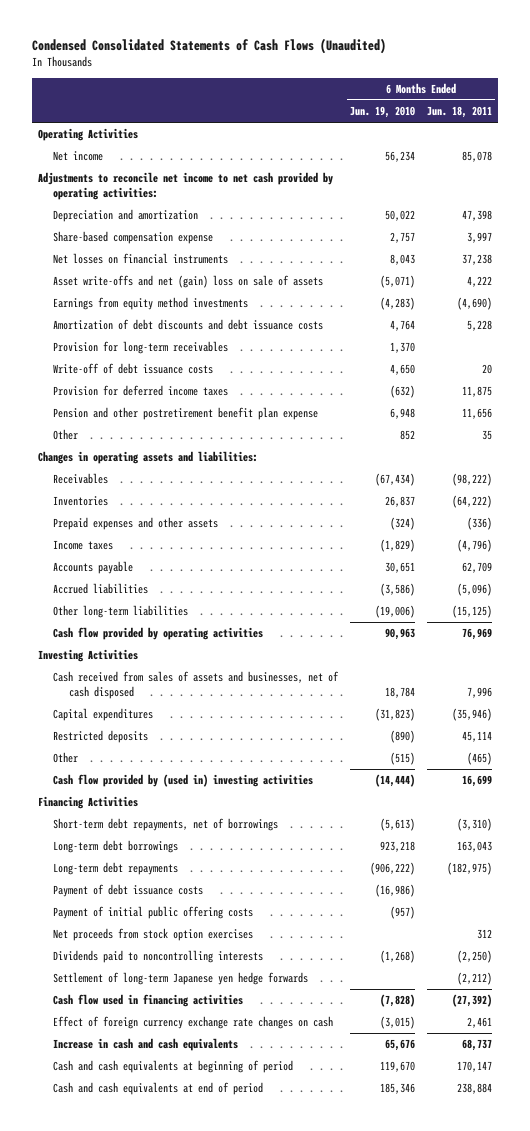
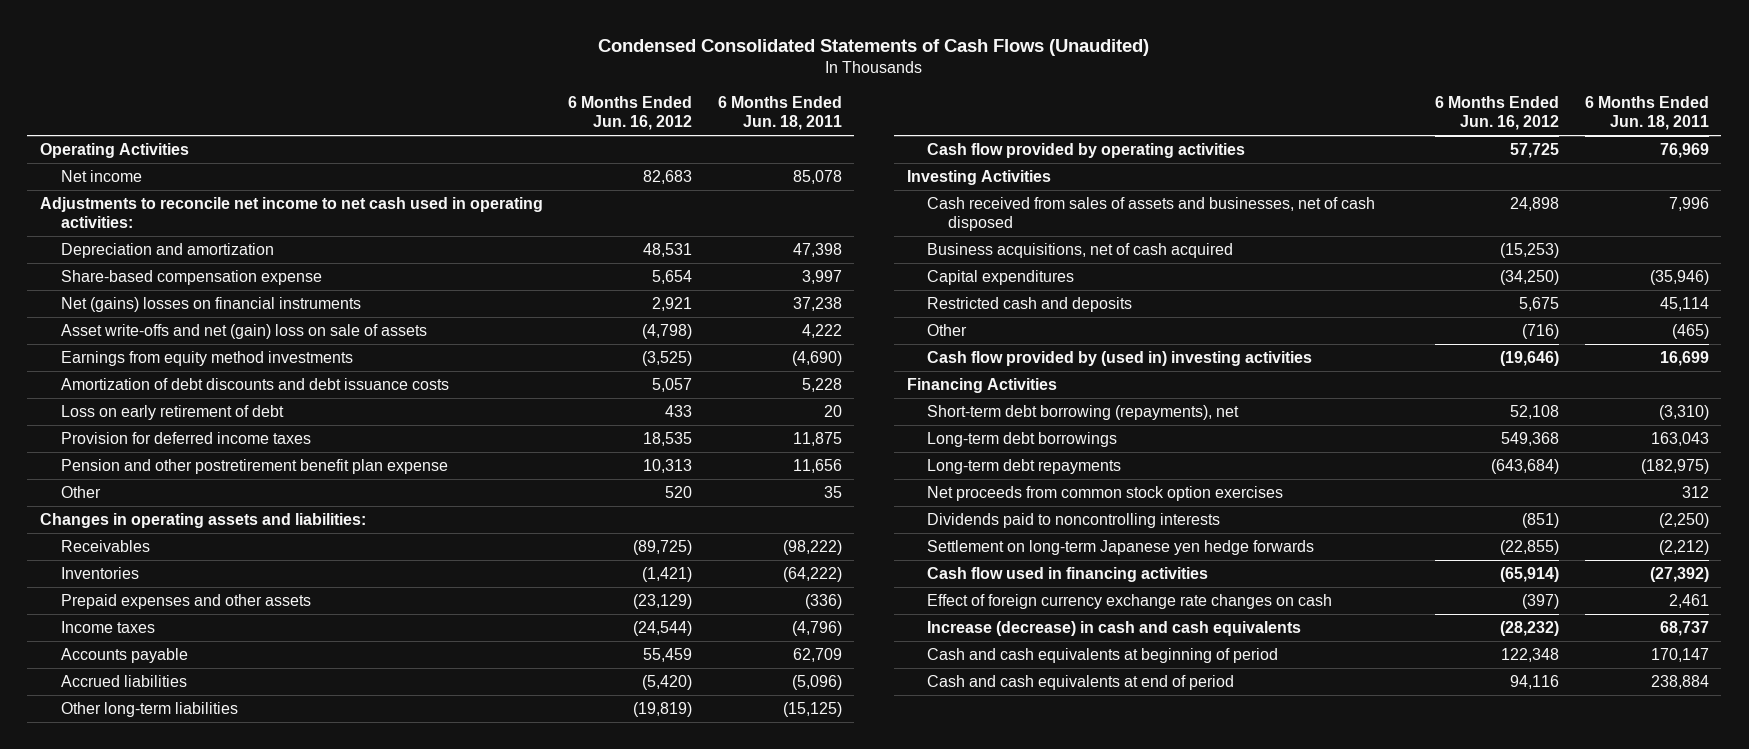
- | 6 Months Ended Jun. 19, 2010 | 6 Months Ended Jun. 18, 2011
+ | 6 Months Ended Jun. 16, 2012 | 6 Months Ended Jun. 18, 2011
- Adjustments to reconcile net income to net cash provided by operating activities:
+ Adjustments to reconcile net income to net cash used in operating activities:
- Net losses on financial instruments | 8,043 | 37,238
+ Net (gains) losses on financial instruments | 2,921 | 37,238
- Provision for long-term receivables | 1,370 |
- Write-off of debt issuance costs | 4,650 | 20
+ Loss on early retirement of debt | 433 | 20
+ Business acquisitions, net of cash acquired | (15,253) |
- Restricted deposits | (890) | 45,114
+ Restricted cash and deposits | 5,675 | 45,114
- Short-term debt repayments, net of borrowings | (5,613) | (3,310)
+ Short-term debt borrowing (repayments), net | 52,108 | (3,310)
- Payment of debt issuance costs | (16,986) |
- Payment of initial public offering costs | (957) |
- Net proceeds from stock option exercises | | 312
+ Net proceeds from common stock option exercises | | 312
- Settlement of long-term Japanese yen hedge forwards | | (2,212)
+ Settlement on long-term Japanese yen hedge forwards | (22,855) | (2,212)
- Increase in cash and cash equivalents | 65,676 | 68,737
+ Increase (decrease) in cash and cash equivalents | (28,232) | 68,737

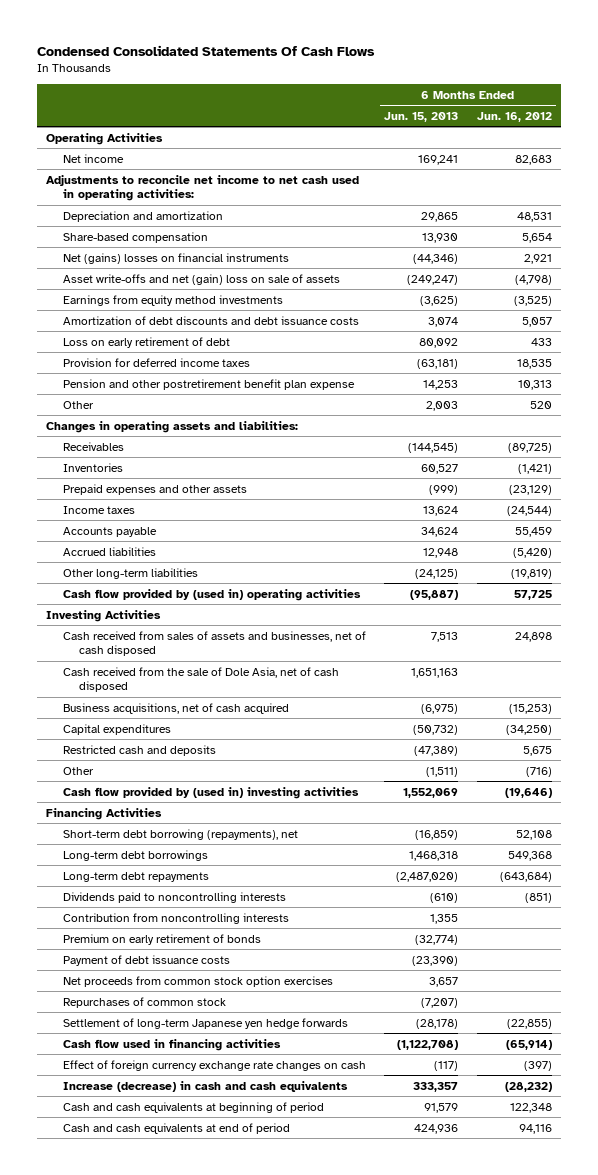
- Condensed Consolidated Statements of Cash Flows (Unaudited)
+ Condensed Consolidated Statements Of Cash Flows
- | 6 Months Ended Jun. 16, 2012 | 6 Months Ended Jun. 18, 2011
+ | 6 Months Ended Jun. 15, 2013 | 6 Months Ended Jun. 16, 2012
- Share-based compensation expense | 5,654 | 3,997
+ Share-based compensation | 13,930 | 5,654
- Cash flow provided by operating activities | 57,725 | 76,969
+ Cash flow provided by (used in) operating activities | (95,887) | 57,725
+ Cash received from the sale of Dole Asia, net of cash disposed | 1,651,163 |
- Settlement on long-term Japanese yen hedge forwards | (22,855) | (2,212)
+ Contribution from noncontrolling interests | 1,355 |
+ Premium on early retirement of bonds | (32,774) |
+ Payment of debt issuance costs | (23,390) |
moved down: Net proceeds from common stock option exercises | 3,657 |
+ Repurchases of common stock | (7,207) |
+ Settlement of long-term Japanese yen hedge forwards | (28,178) | (22,855)

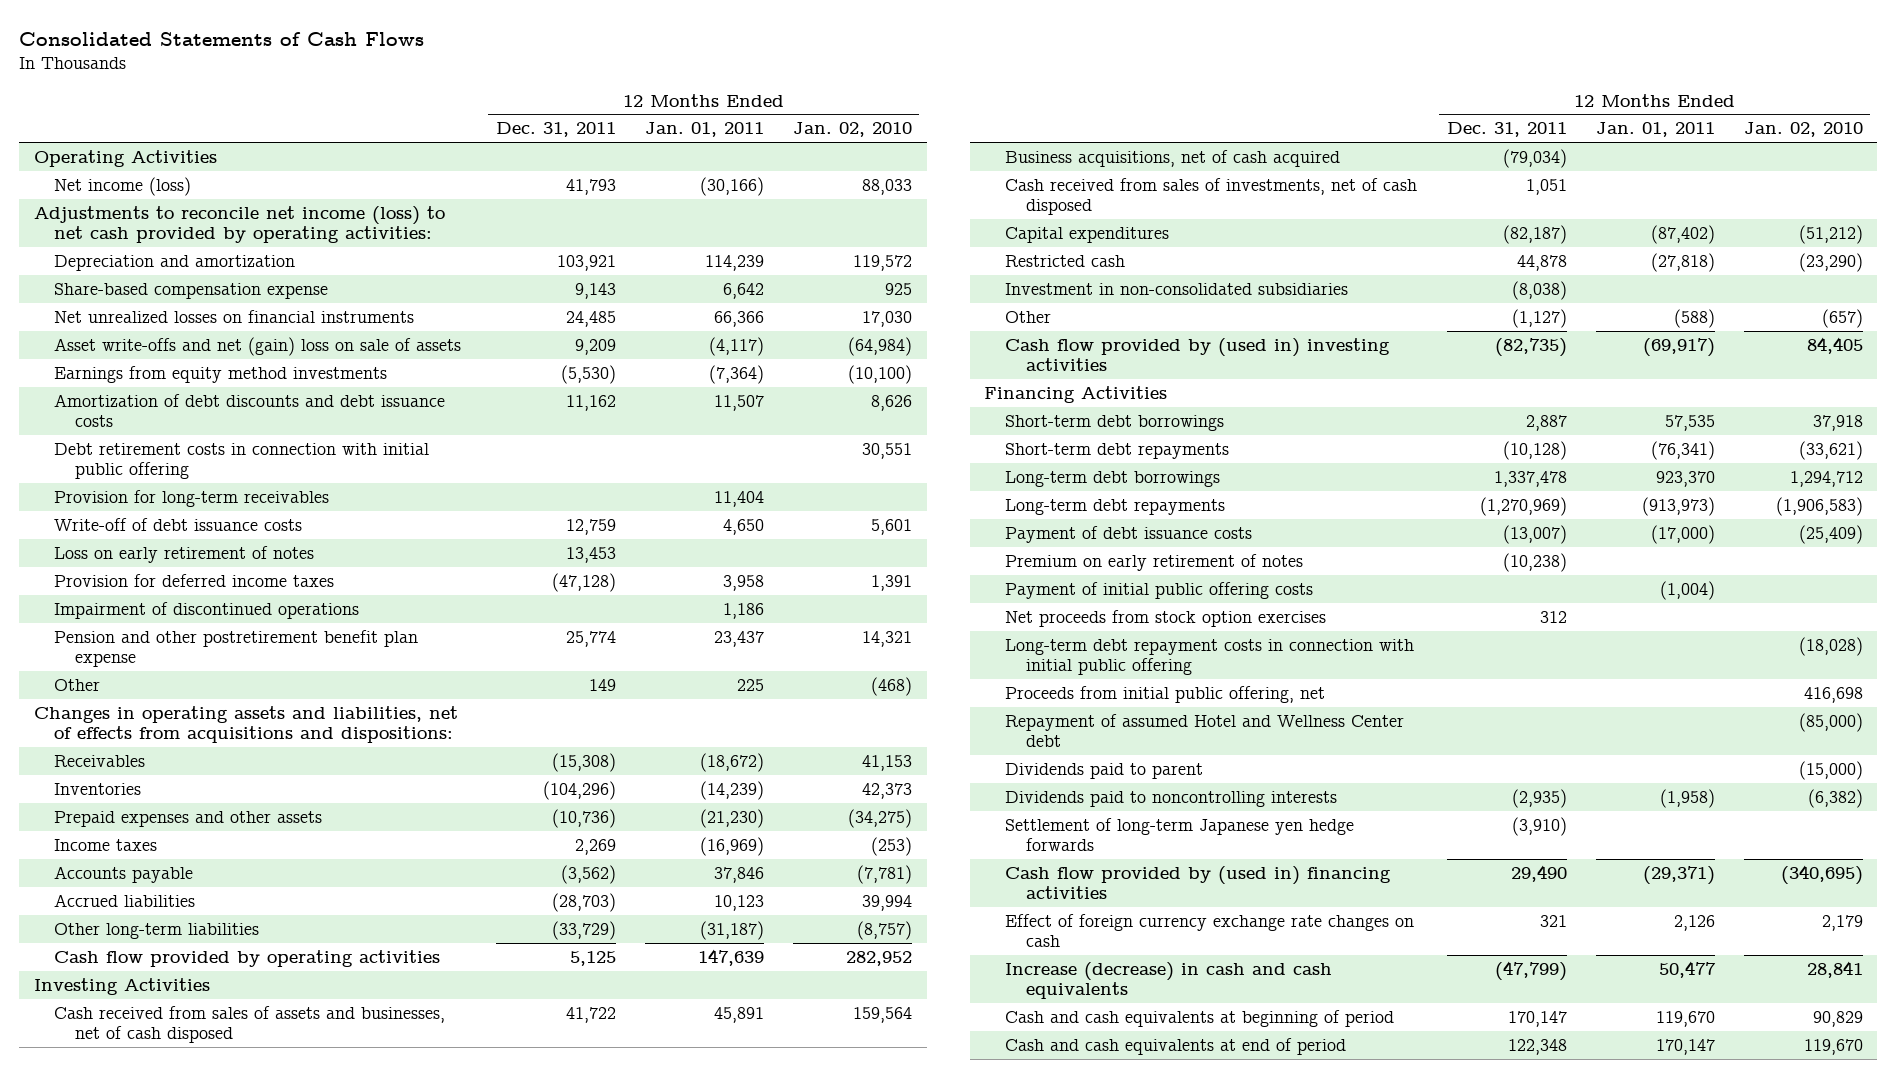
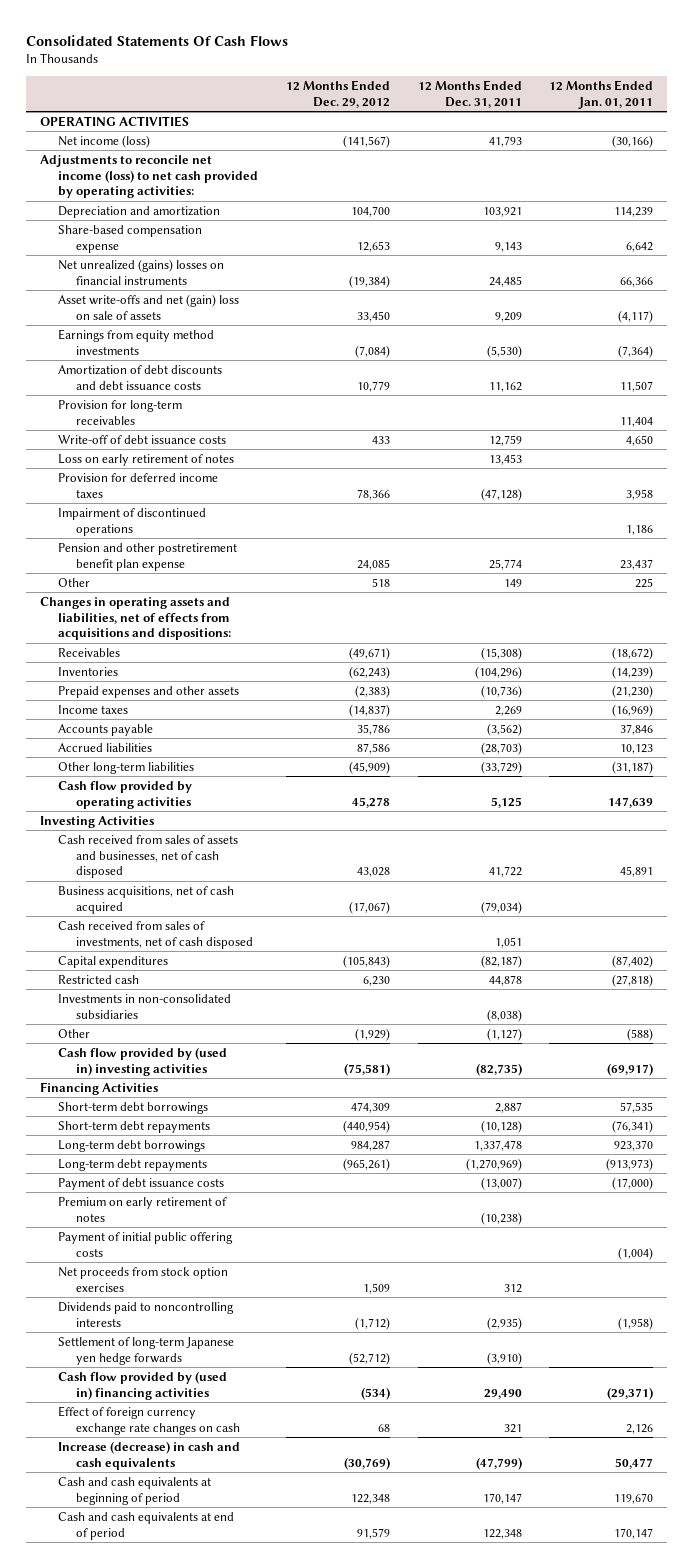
- Consolidated Statements of Cash Flows
+ Consolidated Statements Of Cash Flows
- | 12 Months Ended Dec. 31, 2011 | 12 Months Ended Jan. 01, 2011 | 12 Months Ended Jan. 02, 2010
+ | 12 Months Ended Dec. 29, 2012 | 12 Months Ended Dec. 31, 2011 | 12 Months Ended Jan. 01, 2011
- Operating Activities
+ OPERATING ACTIVITIES
- Net unrealized losses on financial instruments | 24,485 | 66,366 | 17,030
+ Net unrealized (gains) losses on financial instruments | (19,384) | 24,485 | 66,366
- Debt retirement costs in connection with initial public offering | | | 30,551
- Investment in non-consolidated subsidiaries | (8,038) | |
+ Investments in non-consolidated subsidiaries | | (8,038) |
- Long-term debt repayment costs in connection with initial public offering | | | (18,028)
- Proceeds from initial public offering, net | | | 416,698
- Repayment of assumed Hotel and Wellness Center debt | | | (85,000)
- Dividends paid to parent | | | (15,000)

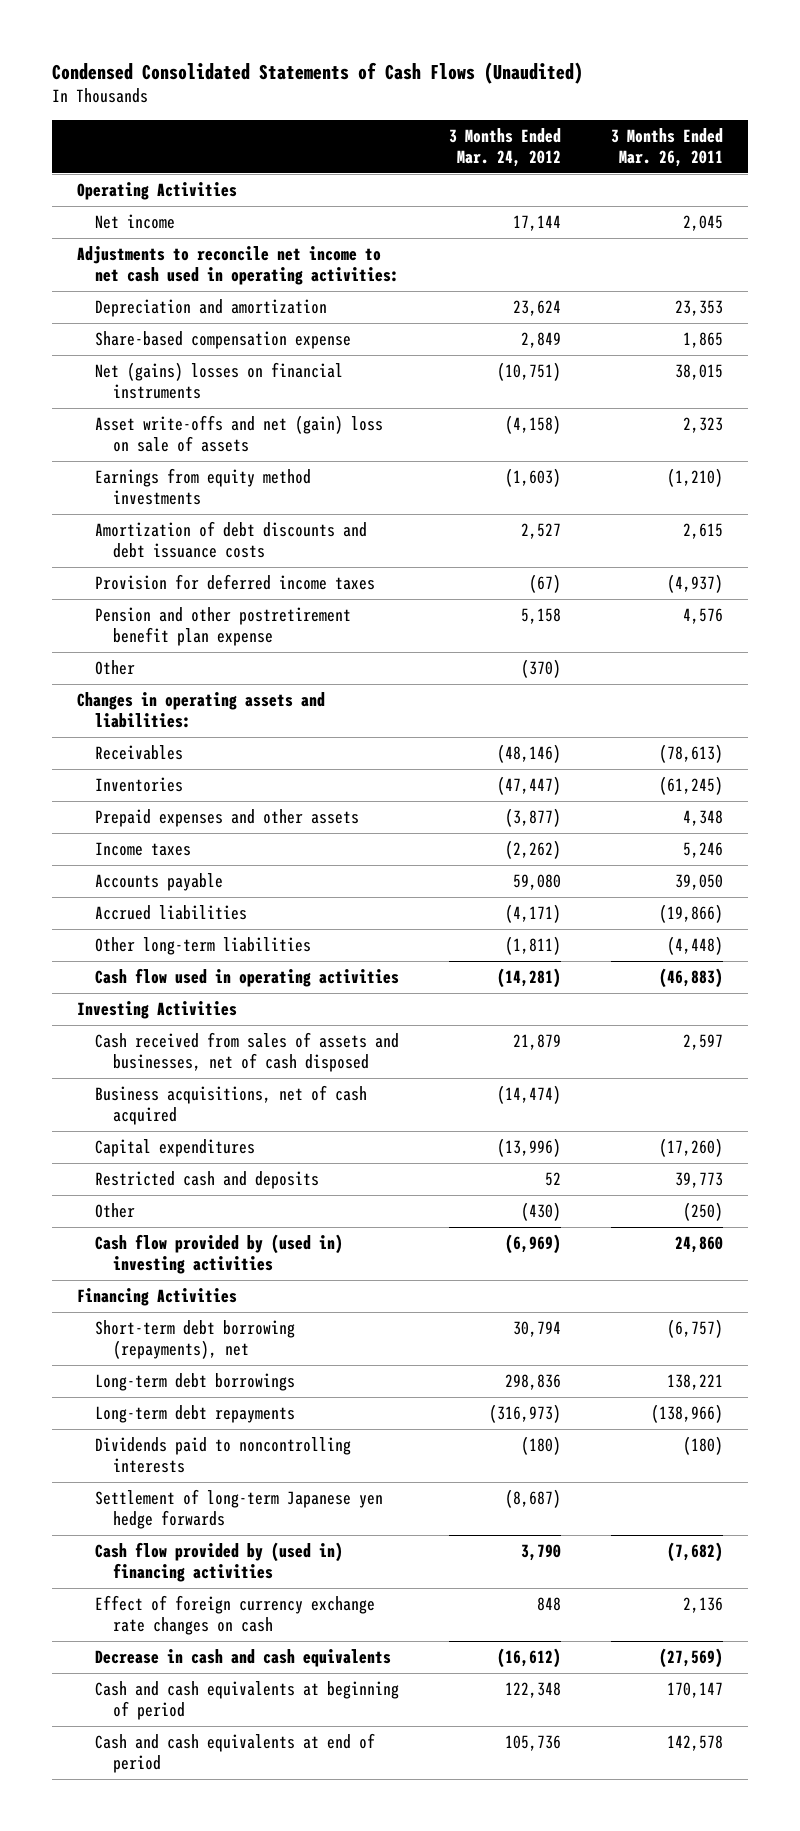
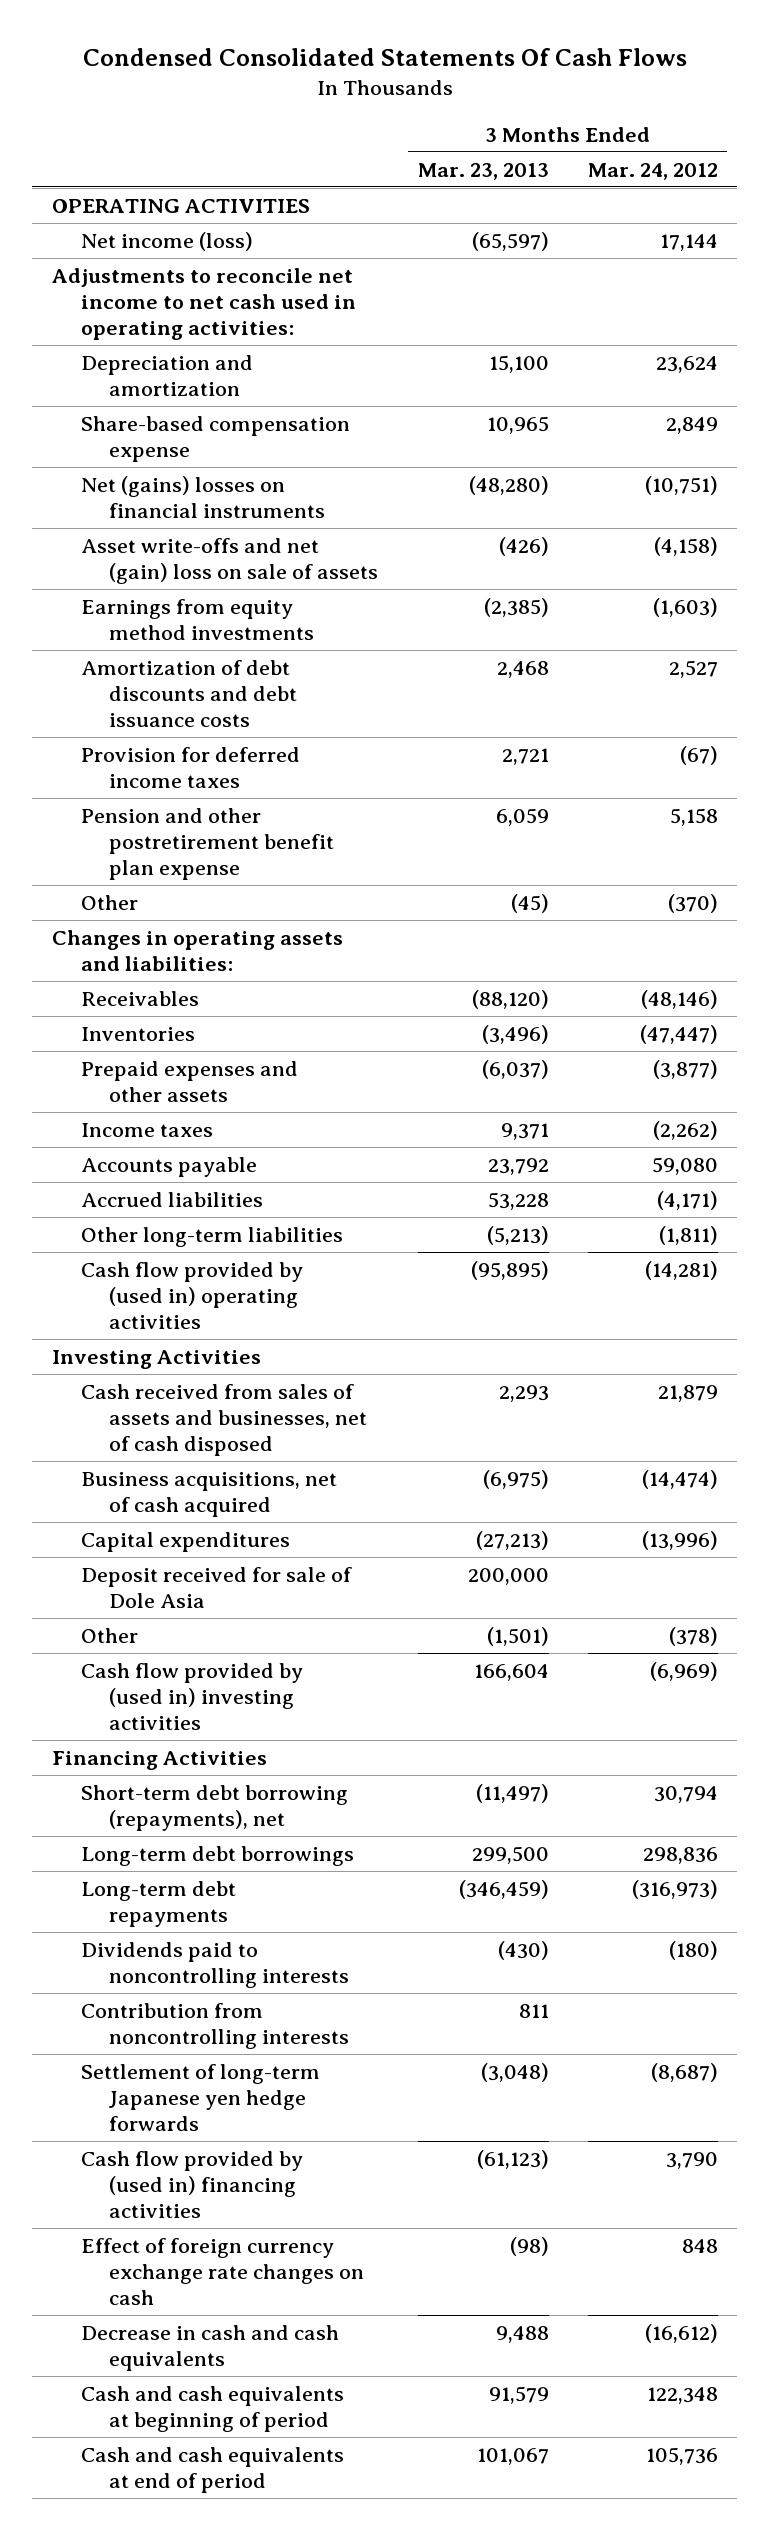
- Condensed Consolidated Statements of Cash Flows (Unaudited)
+ Condensed Consolidated Statements Of Cash Flows
- | 3 Months Ended Mar. 24, 2012 | 3 Months Ended Mar. 26, 2011
+ | 3 Months Ended Mar. 23, 2013 | 3 Months Ended Mar. 24, 2012
- Operating Activities
- Net income | 17,144 | 2,045
+ OPERATING ACTIVITIES
+ Net income (loss) | (65,597) | 17,144
- Cash flow used in operating activities | (14,281) | (46,883)
+ Cash flow provided by (used in) operating activities | (95,895) | (14,281)
- Restricted cash and deposits | 52 | 39,773
- Other | (430) | (250)
+ Deposit received for sale of Dole Asia | 200,000 |
+ Other | (1,501) | (378)
+ Contribution from noncontrolling interests | 811 |

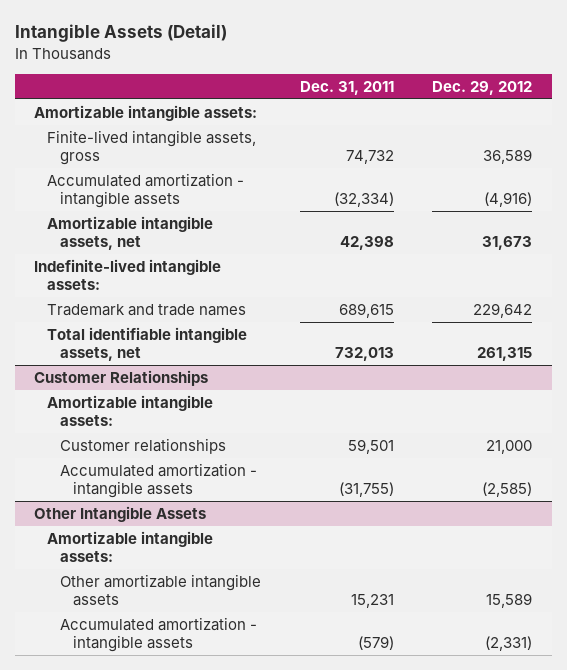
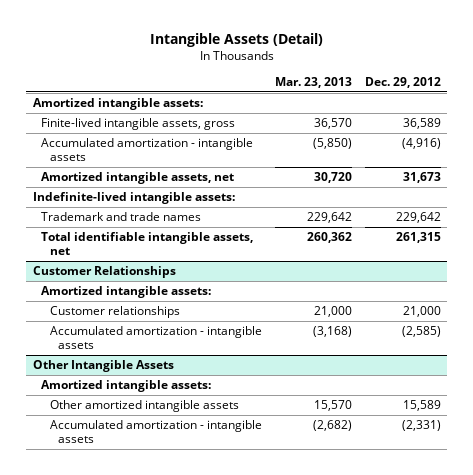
- | Dec. 31, 2011 | Dec. 29, 2012
+ | Mar. 23, 2013 | Dec. 29, 2012
- Amortizable intangible assets:
+ Amortized intangible assets:
- Amortizable intangible assets, net | 42,398 | 31,673
+ Amortized intangible assets, net | 30,720 | 31,673
@ Customer Relationships
- Amortizable intangible assets:
+ Amortized intangible assets:
@ Other Intangible Assets
- Amortizable intangible assets:
- Other amortizable intangible assets | 15,231 | 15,589
+ Amortized intangible assets:
+ Other amortized intangible assets | 15,570 | 15,589

